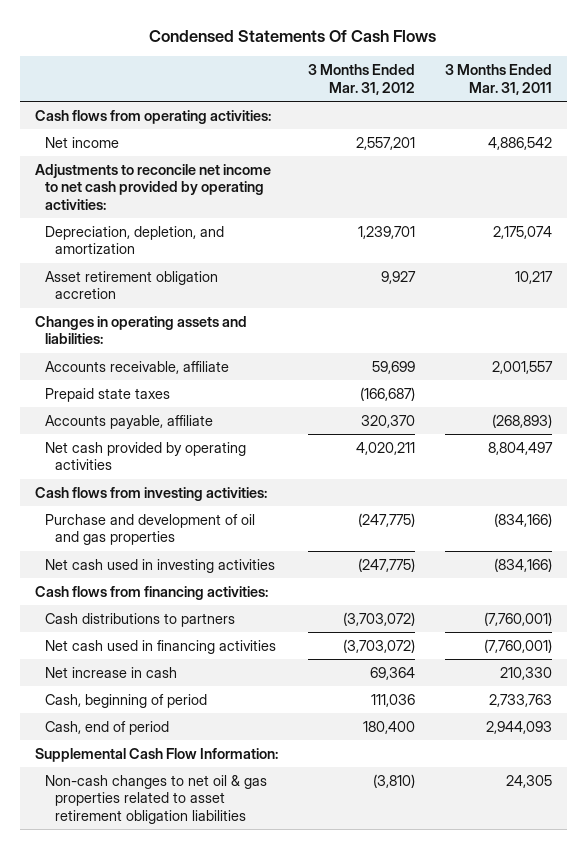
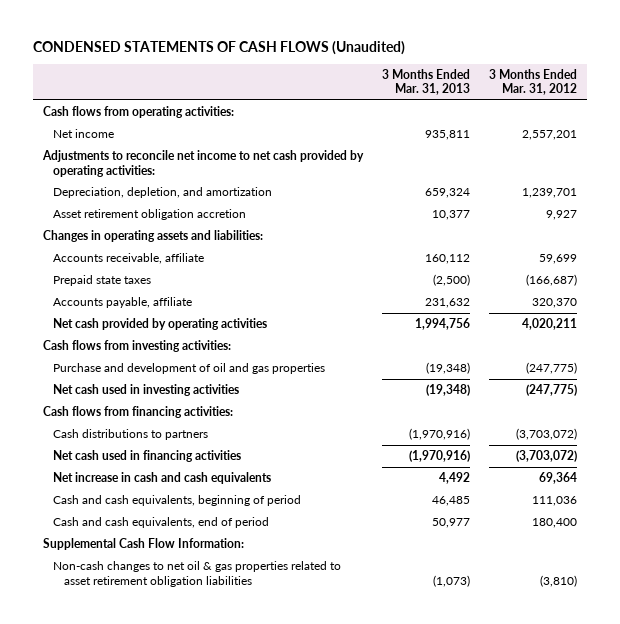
- Condensed Statements Of Cash Flows
+ CONDENSED STATEMENTS OF CASH FLOWS (Unaudited)
- | 3 Months Ended Mar. 31, 2012 | 3 Months Ended Mar. 31, 2011
+ | 3 Months Ended Mar. 31, 2013 | 3 Months Ended Mar. 31, 2012
- Net increase in cash | 69,364 | 210,330
- Cash, beginning of period | 111,036 | 2,733,763
- Cash, end of period | 180,400 | 2,944,093
+ Net increase in cash and cash equivalents | 4,492 | 69,364
+ Cash and cash equivalents, beginning of period | 46,485 | 111,036
+ Cash and cash equivalents, end of period | 50,977 | 180,400

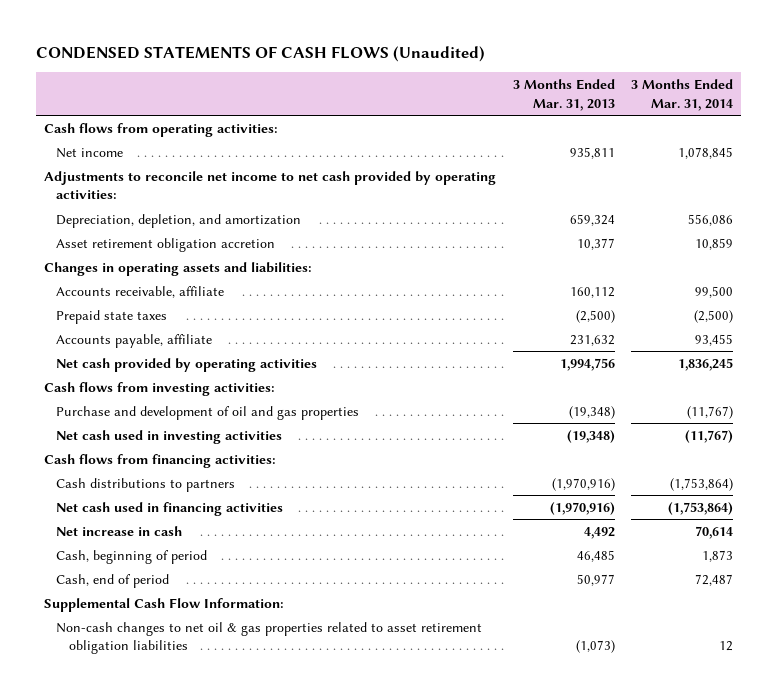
- | 3 Months Ended Mar. 31, 2013 | 3 Months Ended Mar. 31, 2012
+ | 3 Months Ended Mar. 31, 2013 | 3 Months Ended Mar. 31, 2014
- Net increase in cash and cash equivalents | 4,492 | 69,364
- Cash and cash equivalents, beginning of period | 46,485 | 111,036
- Cash and cash equivalents, end of period | 50,977 | 180,400
+ Net increase in cash | 4,492 | 70,614
+ Cash, beginning of period | 46,485 | 1,873
+ Cash, end of period | 50,977 | 72,487

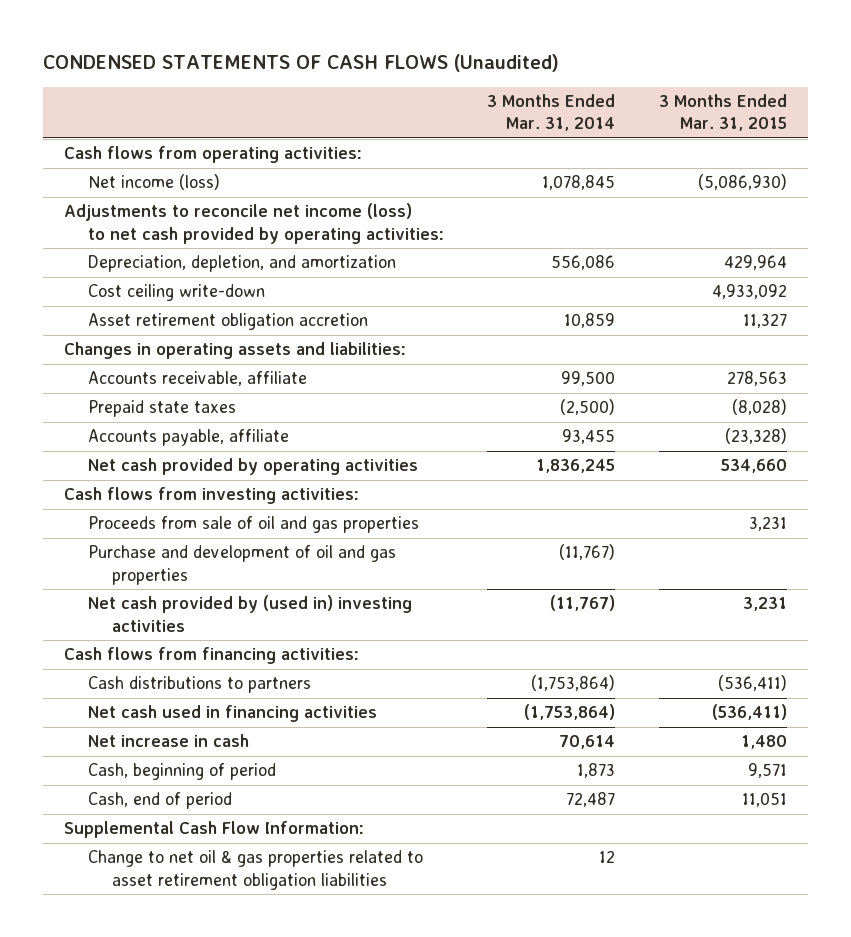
- | 3 Months Ended Mar. 31, 2013 | 3 Months Ended Mar. 31, 2014
+ | 3 Months Ended Mar. 31, 2014 | 3 Months Ended Mar. 31, 2015
- Net income | 935,811 | 1,078,845
- Adjustments to reconcile net income to net cash provided by operating activities:
+ Net income (loss) | 1,078,845 | (5,086,930)
+ Adjustments to reconcile net income (loss) to net cash provided by operating activities:
+ Cost ceiling write-down | | 4,933,092
+ Proceeds from sale of oil and gas properties | | 3,231
- Net cash used in investing activities | (19,348) | (11,767)
+ Net cash provided by (used in) investing activities | (11,767) | 3,231
- Non-cash changes to net oil & gas properties related to asset retirement obligation liabilities | (1,073) | 12
+ Change to net oil & gas properties related to asset retirement obligation liabilities | 12 |

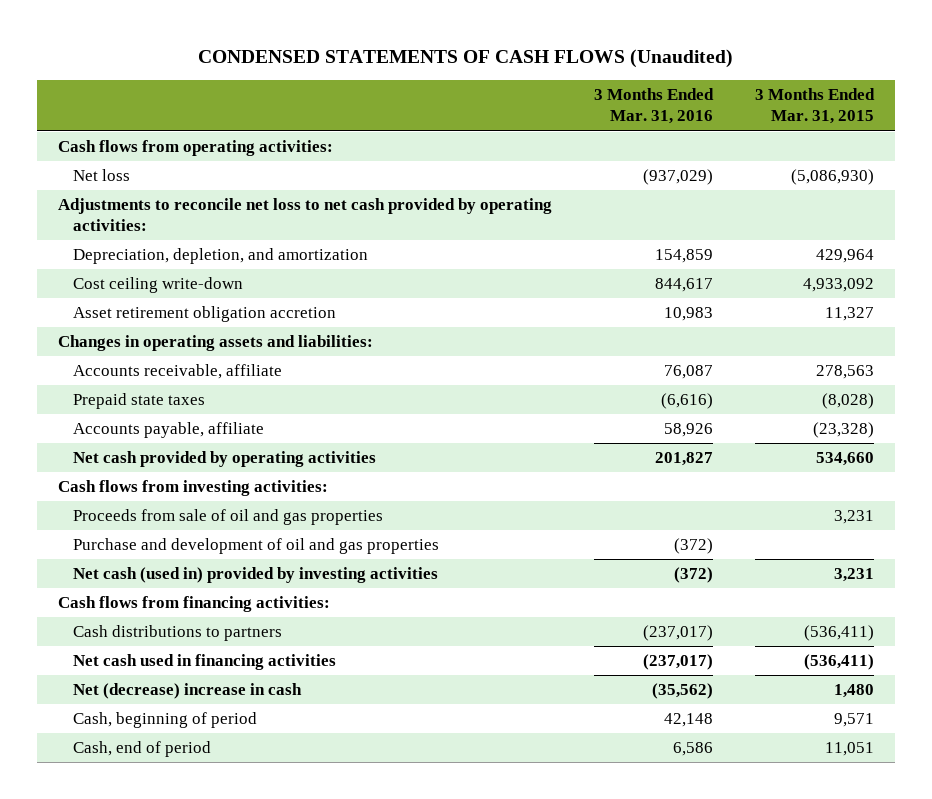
- | 3 Months Ended Mar. 31, 2014 | 3 Months Ended Mar. 31, 2015
+ | 3 Months Ended Mar. 31, 2016 | 3 Months Ended Mar. 31, 2015
- Net income (loss) | 1,078,845 | (5,086,930)
- Adjustments to reconcile net income (loss) to net cash provided by operating activities:
+ Net loss | (937,029) | (5,086,930)
+ Adjustments to reconcile net loss to net cash provided by operating activities:
- Net cash provided by (used in) investing activities | (11,767) | 3,231
+ Net cash (used in) provided by investing activities | (372) | 3,231
- Net increase in cash | 70,614 | 1,480
+ Net (decrease) increase in cash | (35,562) | 1,480
- Supplemental Cash Flow Information:
- Change to net oil & gas properties related to asset retirement obligation liabilities | 12 |

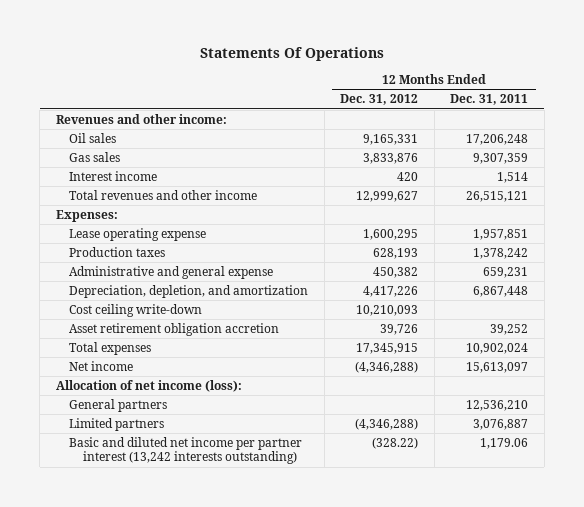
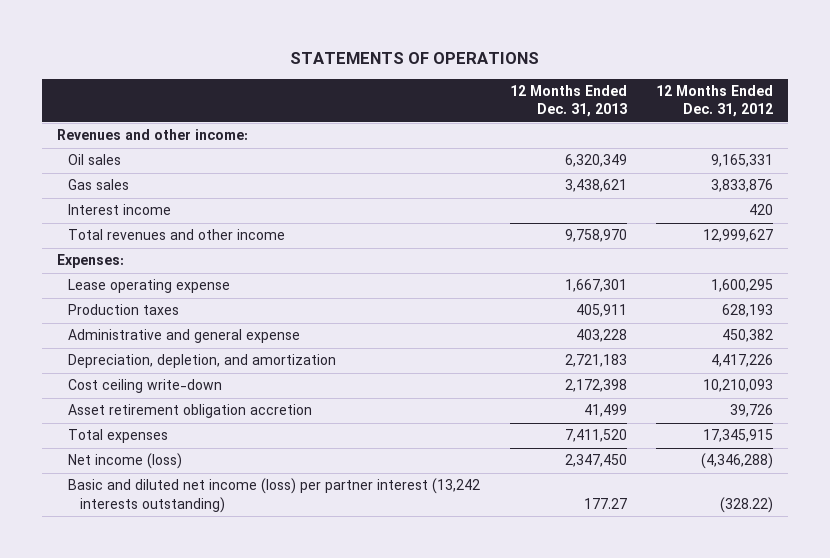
- Statements Of Operations
+ STATEMENTS OF OPERATIONS
- | 12 Months Ended Dec. 31, 2012 | 12 Months Ended Dec. 31, 2011
+ | 12 Months Ended Dec. 31, 2013 | 12 Months Ended Dec. 31, 2012
- Net income | (4,346,288) | 15,613,097
- Allocation of net income (loss):
- General partners | | 12,536,210
- Limited partners | (4,346,288) | 3,076,887
- Basic and diluted net income per partner interest (13,242 interests outstanding) | (328.22) | 1,179.06
+ Net income (loss) | 2,347,450 | (4,346,288)
+ Basic and diluted net income (loss) per partner interest (13,242 interests outstanding) | 177.27 | (328.22)

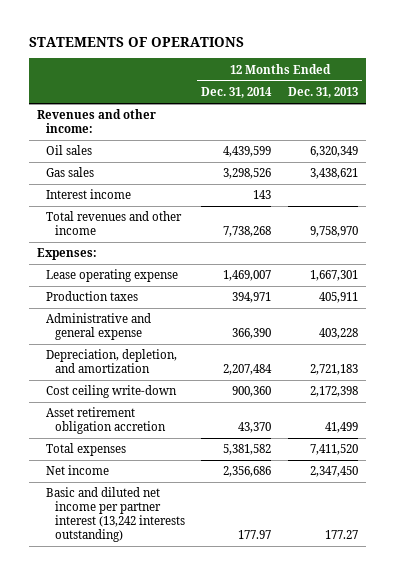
- | 12 Months Ended Dec. 31, 2013 | 12 Months Ended Dec. 31, 2012
+ | 12 Months Ended Dec. 31, 2014 | 12 Months Ended Dec. 31, 2013
- Net income (loss) | 2,347,450 | (4,346,288)
- Basic and diluted net income (loss) per partner interest (13,242 interests outstanding) | 177.27 | (328.22)
+ Net income | 2,356,686 | 2,347,450
+ Basic and diluted net income per partner interest (13,242 interests outstanding) | 177.97 | 177.27

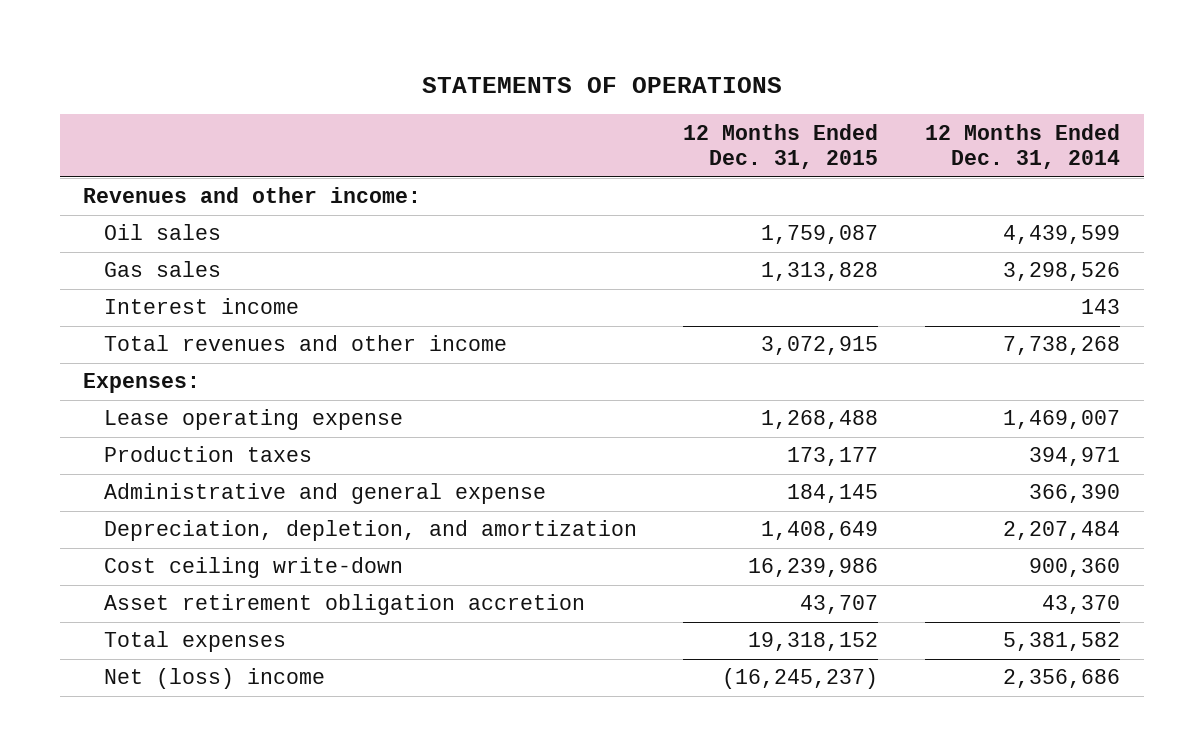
- | 12 Months Ended Dec. 31, 2014 | 12 Months Ended Dec. 31, 2013
+ | 12 Months Ended Dec. 31, 2015 | 12 Months Ended Dec. 31, 2014
- Net income | 2,356,686 | 2,347,450
- Basic and diluted net income per partner interest (13,242 interests outstanding) | 177.97 | 177.27
+ Net (loss) income | (16,245,237) | 2,356,686

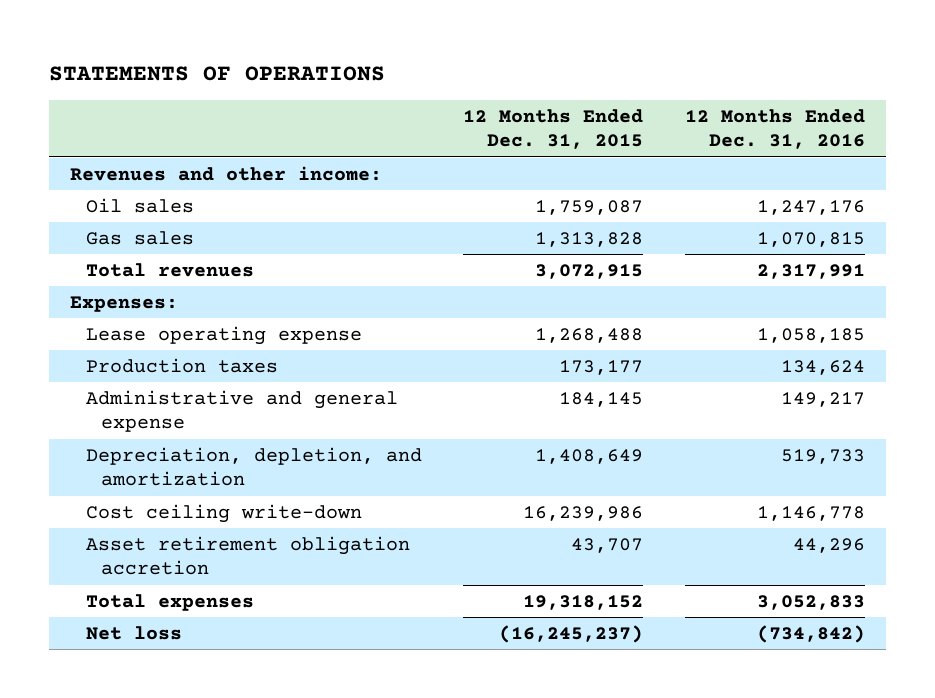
- | 12 Months Ended Dec. 31, 2015 | 12 Months Ended Dec. 31, 2014
+ | 12 Months Ended Dec. 31, 2015 | 12 Months Ended Dec. 31, 2016
- Interest income | | 143
- Total revenues and other income | 3,072,915 | 7,738,268
+ Total revenues | 3,072,915 | 2,317,991
- Net (loss) income | (16,245,237) | 2,356,686
+ Net loss | (16,245,237) | (734,842)

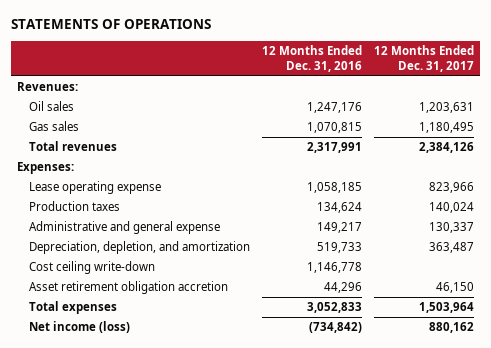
- | 12 Months Ended Dec. 31, 2015 | 12 Months Ended Dec. 31, 2016
+ | 12 Months Ended Dec. 31, 2016 | 12 Months Ended Dec. 31, 2017
- Revenues and other income:
+ Revenues:
- Net loss | (16,245,237) | (734,842)
+ Net income (loss) | (734,842) | 880,162

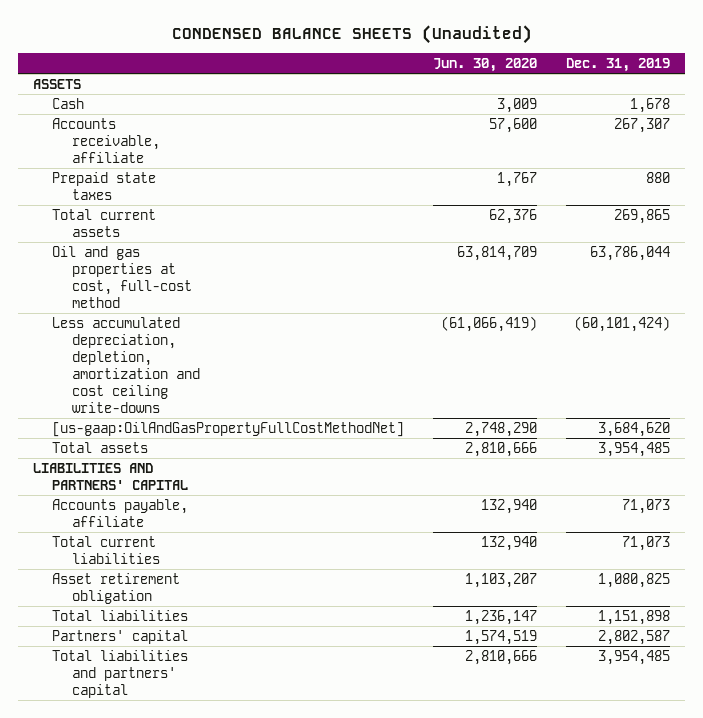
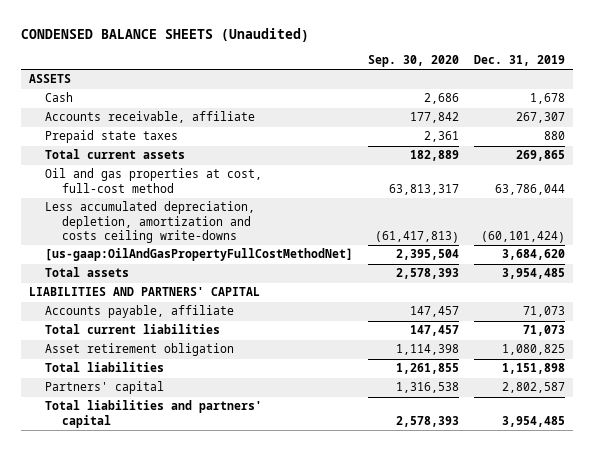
- | Jun. 30, 2020 | Dec. 31, 2019
+ | Sep. 30, 2020 | Dec. 31, 2019
- Less accumulated depreciation, depletion, amortization and cost ceiling write-downs | (61,066,419) | (60,101,424)
+ Less accumulated depreciation, depletion, amortization and costs ceiling write-downs | (61,417,813) | (60,101,424)

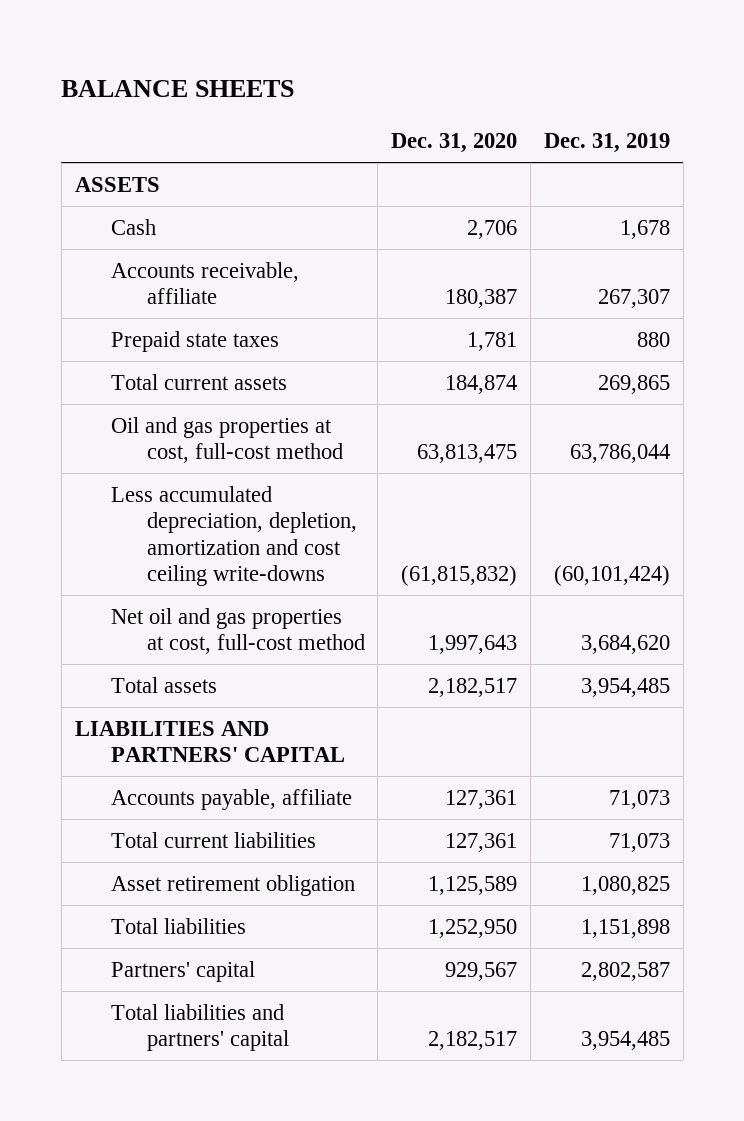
- CONDENSED BALANCE SHEETS (Unaudited)
+ BALANCE SHEETS
- | Sep. 30, 2020 | Dec. 31, 2019
+ | Dec. 31, 2020 | Dec. 31, 2019
- Less accumulated depreciation, depletion, amortization and costs ceiling write-downs | (61,417,813) | (60,101,424)
- [us-gaap:OilAndGasPropertyFullCostMethodNet] | 2,395,504 | 3,684,620
+ Less accumulated depreciation, depletion, amortization and cost ceiling write-downs | (61,815,832) | (60,101,424)
+ Net oil and gas properties at cost, full-cost method | 1,997,643 | 3,684,620

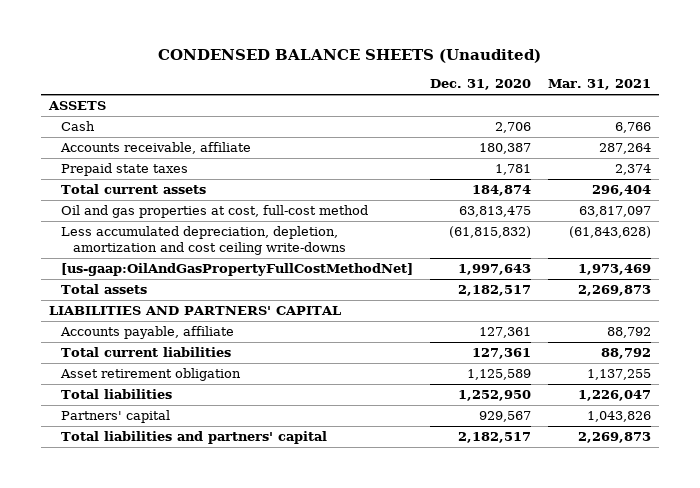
- BALANCE SHEETS
+ CONDENSED BALANCE SHEETS (Unaudited)
- | Dec. 31, 2020 | Dec. 31, 2019
+ | Dec. 31, 2020 | Mar. 31, 2021
- Net oil and gas properties at cost, full-cost method | 1,997,643 | 3,684,620
+ [us-gaap:OilAndGasPropertyFullCostMethodNet] | 1,997,643 | 1,973,469

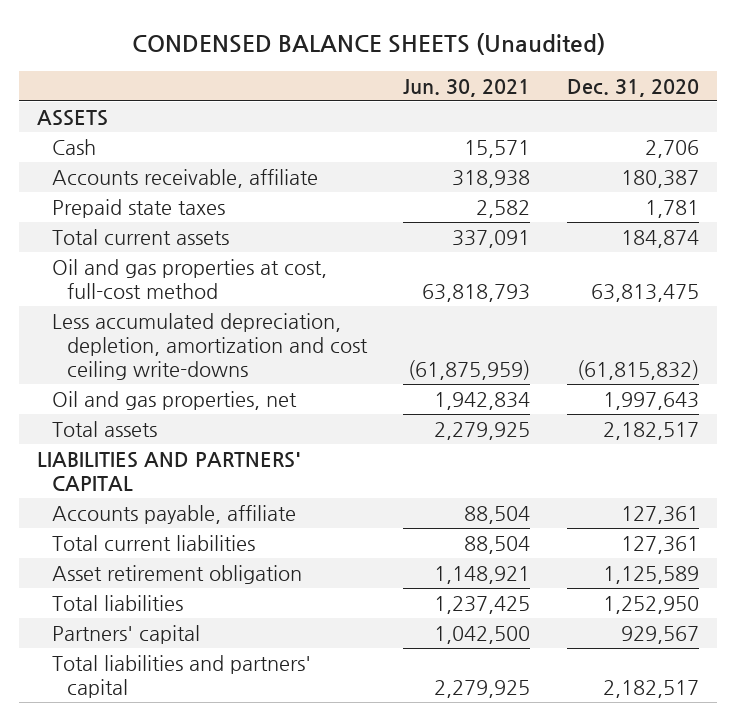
- | Dec. 31, 2020 | Mar. 31, 2021
+ | Jun. 30, 2021 | Dec. 31, 2020
- [us-gaap:OilAndGasPropertyFullCostMethodNet] | 1,997,643 | 1,973,469
+ Oil and gas properties, net | 1,942,834 | 1,997,643

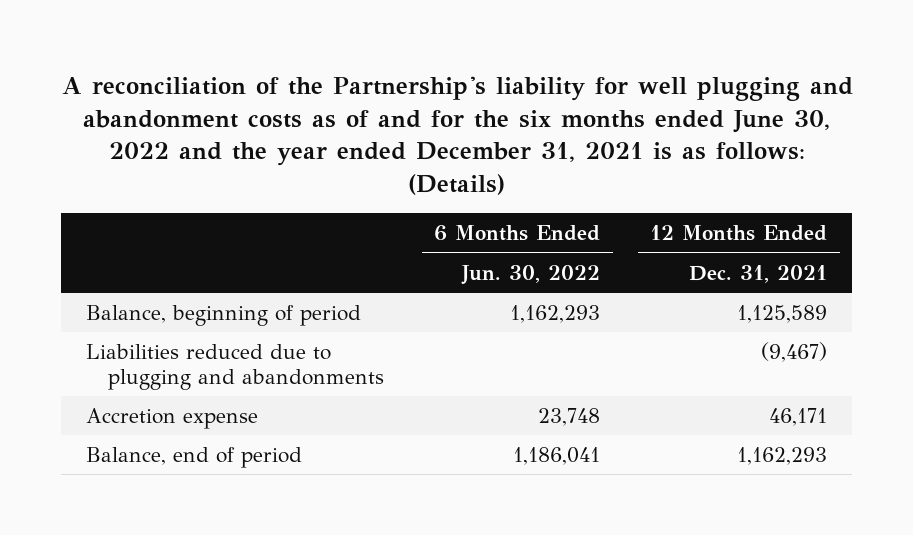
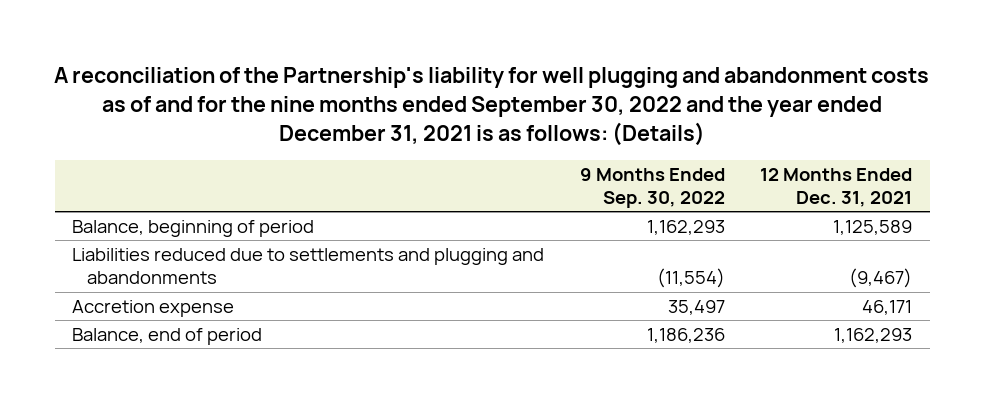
- A reconciliation of the Partnership's liability for well plugging and abandonment costs as of and for the six months ended June 30, 2022 and the year ended December 31, 2021 is as follows: (Details)
+ A reconciliation of the Partnership's liability for well plugging and abandonment costs as of and for the nine months ended September 30, 2022 and the year ended December 31, 2021 is as follows: (Details)
- | 6 Months Ended Jun. 30, 2022 | 12 Months Ended Dec. 31, 2021
+ | 9 Months Ended Sep. 30, 2022 | 12 Months Ended Dec. 31, 2021
- Liabilities reduced due to plugging and abandonments | | (9,467)
+ Liabilities reduced due to settlements and plugging and abandonments | (11,554) | (9,467)

